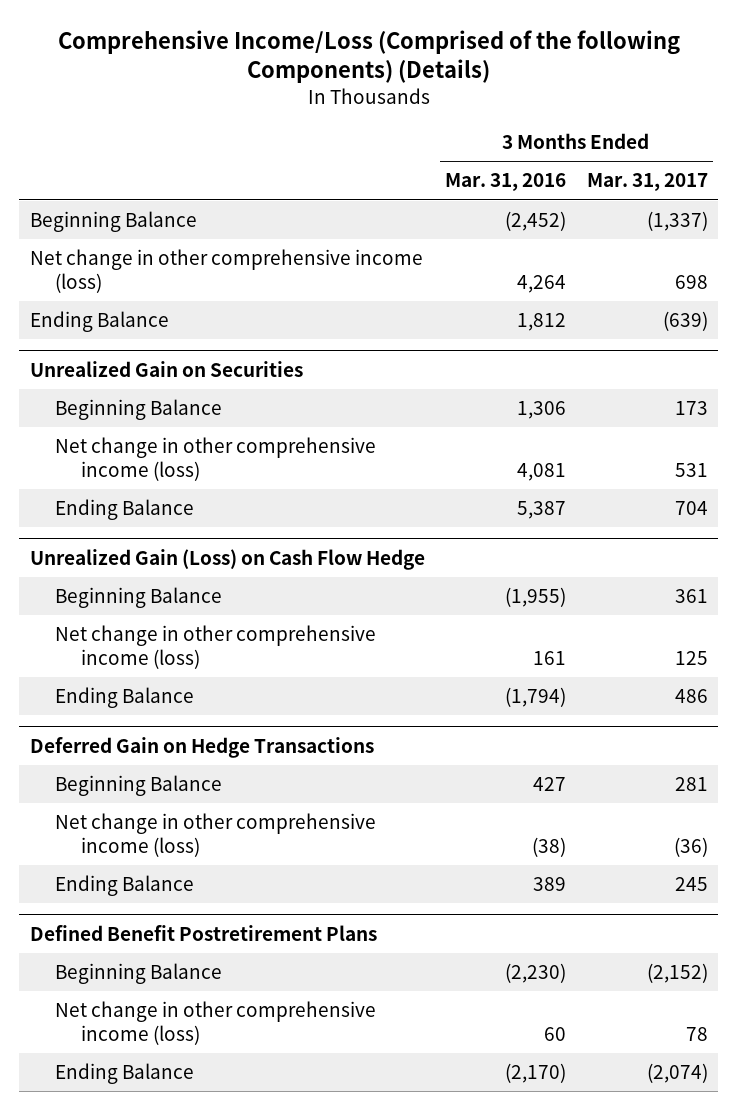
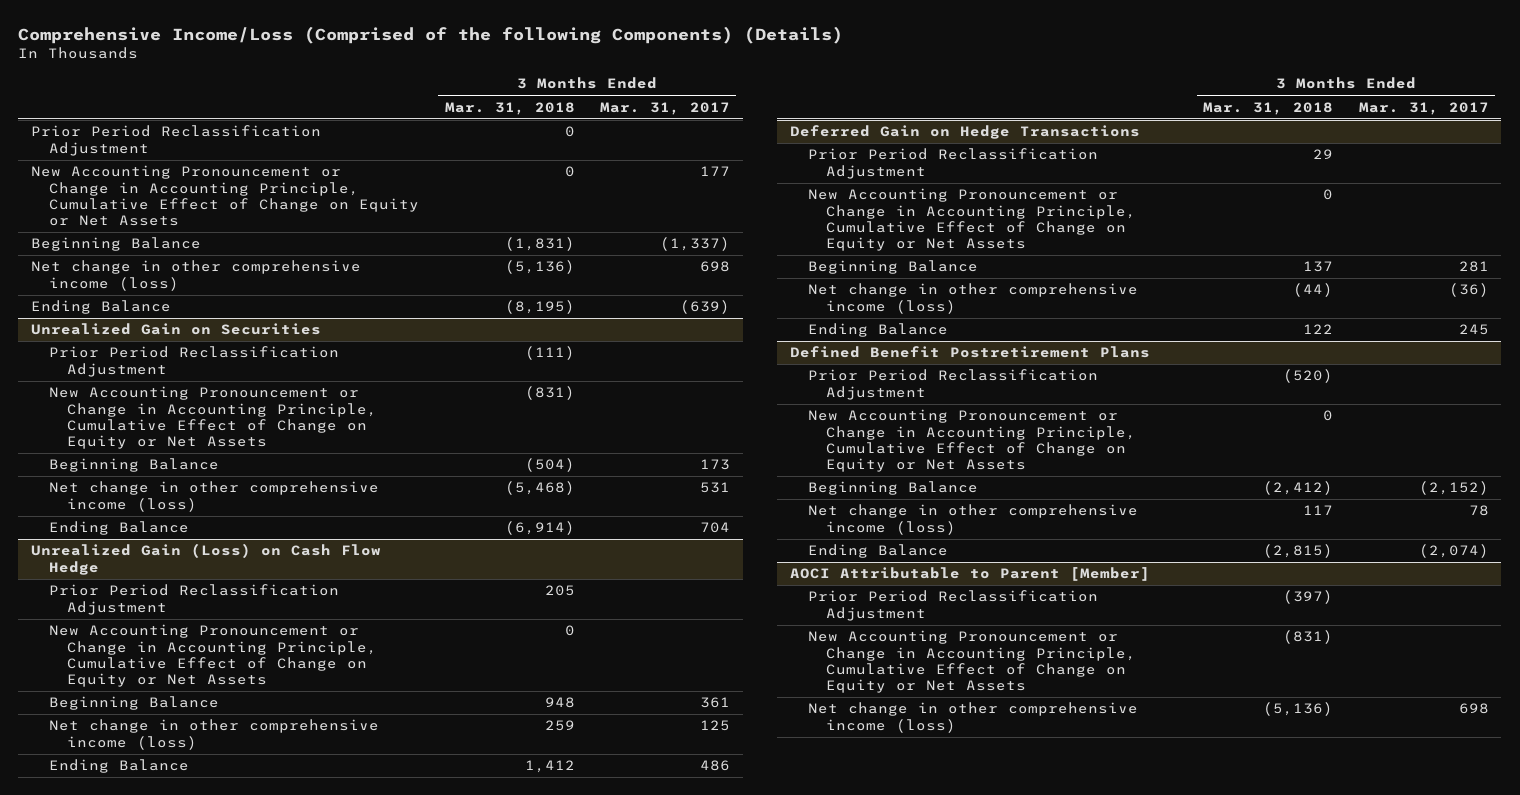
- | 3 Months Ended Mar. 31, 2016 | 3 Months Ended Mar. 31, 2017
+ | 3 Months Ended Mar. 31, 2018 | 3 Months Ended Mar. 31, 2017
+ Prior Period Reclassification Adjustment | 0 |
+ New Accounting Pronouncement or Change in Accounting Principle, Cumulative Effect of Change on Equity or Net Assets | 0 | 177
@ Unrealized Gain on Securities
+ Prior Period Reclassification Adjustment | (111) |
+ New Accounting Pronouncement or Change in Accounting Principle, Cumulative Effect of Change on Equity or Net Assets | (831) |
@ Unrealized Gain (Loss) on Cash Flow Hedge
+ Prior Period Reclassification Adjustment | 205 |
+ New Accounting Pronouncement or Change in Accounting Principle, Cumulative Effect of Change on Equity or Net Assets | 0 |
@ Deferred Gain on Hedge Transactions
+ Prior Period Reclassification Adjustment | 29 |
+ New Accounting Pronouncement or Change in Accounting Principle, Cumulative Effect of Change on Equity or Net Assets | 0 |
@ Defined Benefit Postretirement Plans
+ Prior Period Reclassification Adjustment | (520) |
+ New Accounting Pronouncement or Change in Accounting Principle, Cumulative Effect of Change on Equity or Net Assets | 0 |
+ AOCI Attributable to Parent [Member]
+ Prior Period Reclassification Adjustment | (397) |
+ New Accounting Pronouncement or Change in Accounting Principle, Cumulative Effect of Change on Equity or Net Assets | (831) |
+ Net change in other comprehensive income (loss) | (5,136) | 698

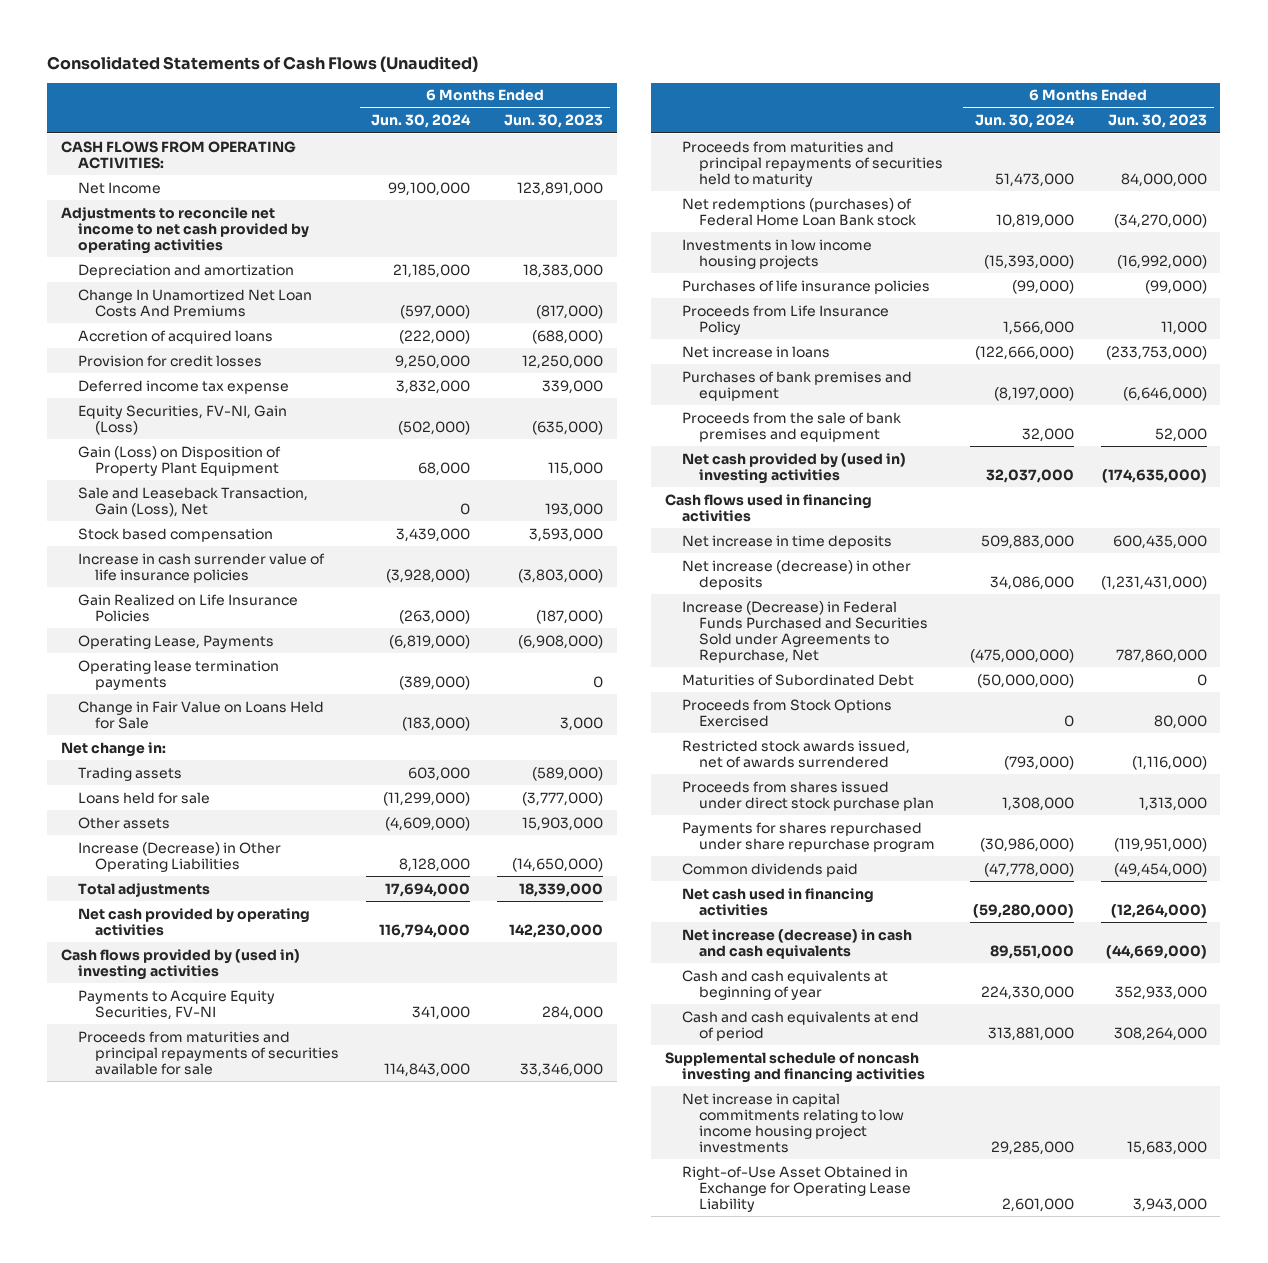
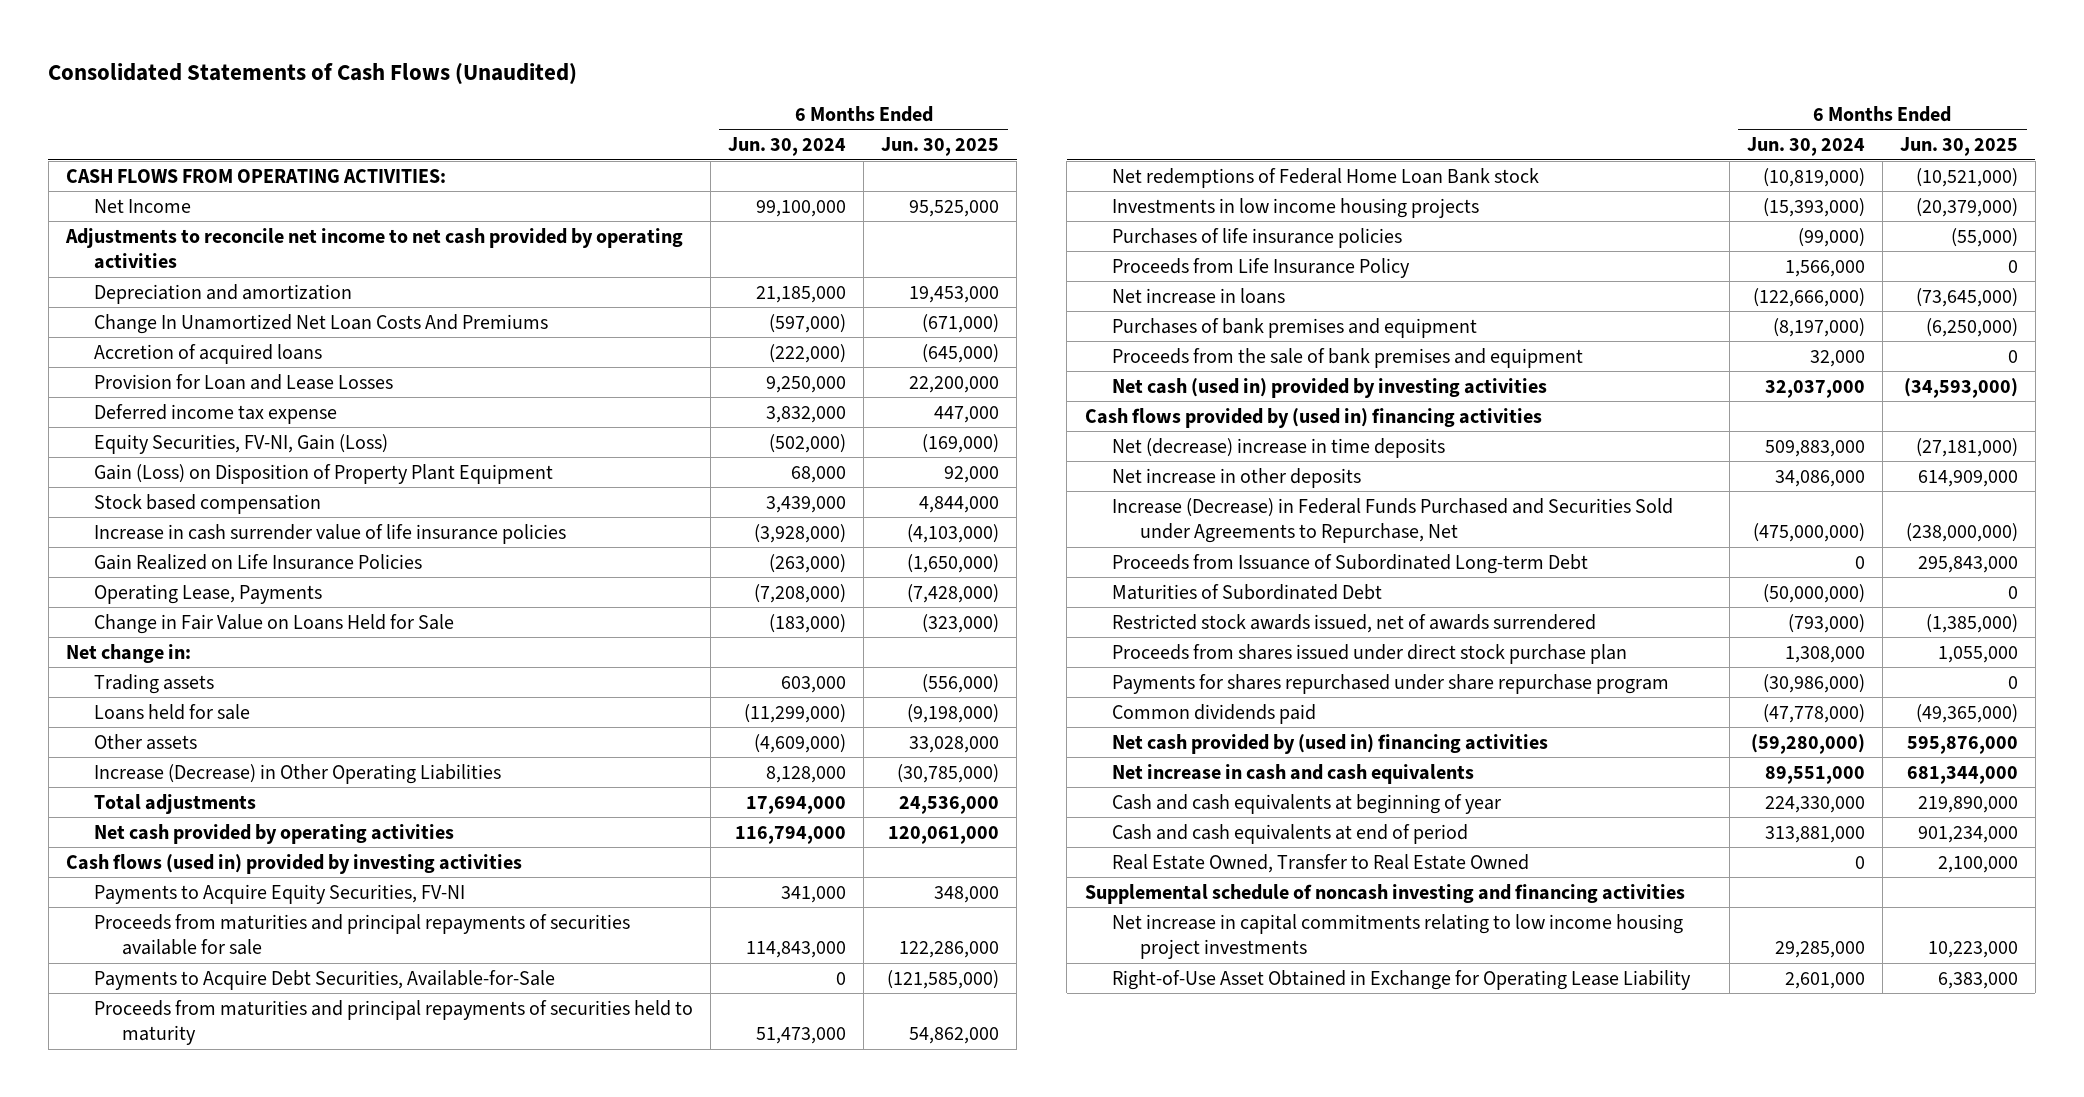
- | 6 Months Ended Jun. 30, 2024 | 6 Months Ended Jun. 30, 2023
+ | 6 Months Ended Jun. 30, 2024 | 6 Months Ended Jun. 30, 2025
- Provision for credit losses | 9,250,000 | 12,250,000
+ Provision for Loan and Lease Losses | 9,250,000 | 22,200,000
- Sale and Leaseback Transaction, Gain (Loss), Net | 0 | 193,000
- Operating Lease, Payments | (6,819,000) | (6,908,000)
- Operating lease termination payments | (389,000) | 0
+ Operating Lease, Payments | (7,208,000) | (7,428,000)
- Cash flows provided by (used in) investing activities
+ Cash flows (used in) provided by investing activities
+ Payments to Acquire Debt Securities, Available-for-Sale | 0 | (121,585,000)
- Net redemptions (purchases) of Federal Home Loan Bank stock | 10,819,000 | (34,270,000)
+ Net redemptions of Federal Home Loan Bank stock | (10,819,000) | (10,521,000)
- Net cash provided by (used in) investing activities | 32,037,000 | (174,635,000)
- Cash flows used in financing activities
- Net increase in time deposits | 509,883,000 | 600,435,000
- Net increase (decrease) in other deposits | 34,086,000 | (1,231,431,000)
+ Net cash (used in) provided by investing activities | 32,037,000 | (34,593,000)
+ Cash flows provided by (used in) financing activities
+ Net (decrease) increase in time deposits | 509,883,000 | (27,181,000)
+ Net increase in other deposits | 34,086,000 | 614,909,000
+ Proceeds from Issuance of Subordinated Long-term Debt | 0 | 295,843,000
- Proceeds from Stock Options Exercised | 0 | 80,000
- Net cash used in financing activities | (59,280,000) | (12,264,000)
- Net increase (decrease) in cash and cash equivalents | 89,551,000 | (44,669,000)
+ Net cash provided by (used in) financing activities | (59,280,000) | 595,876,000
+ Net increase in cash and cash equivalents | 89,551,000 | 681,344,000
+ Real Estate Owned, Transfer to Real Estate Owned | 0 | 2,100,000

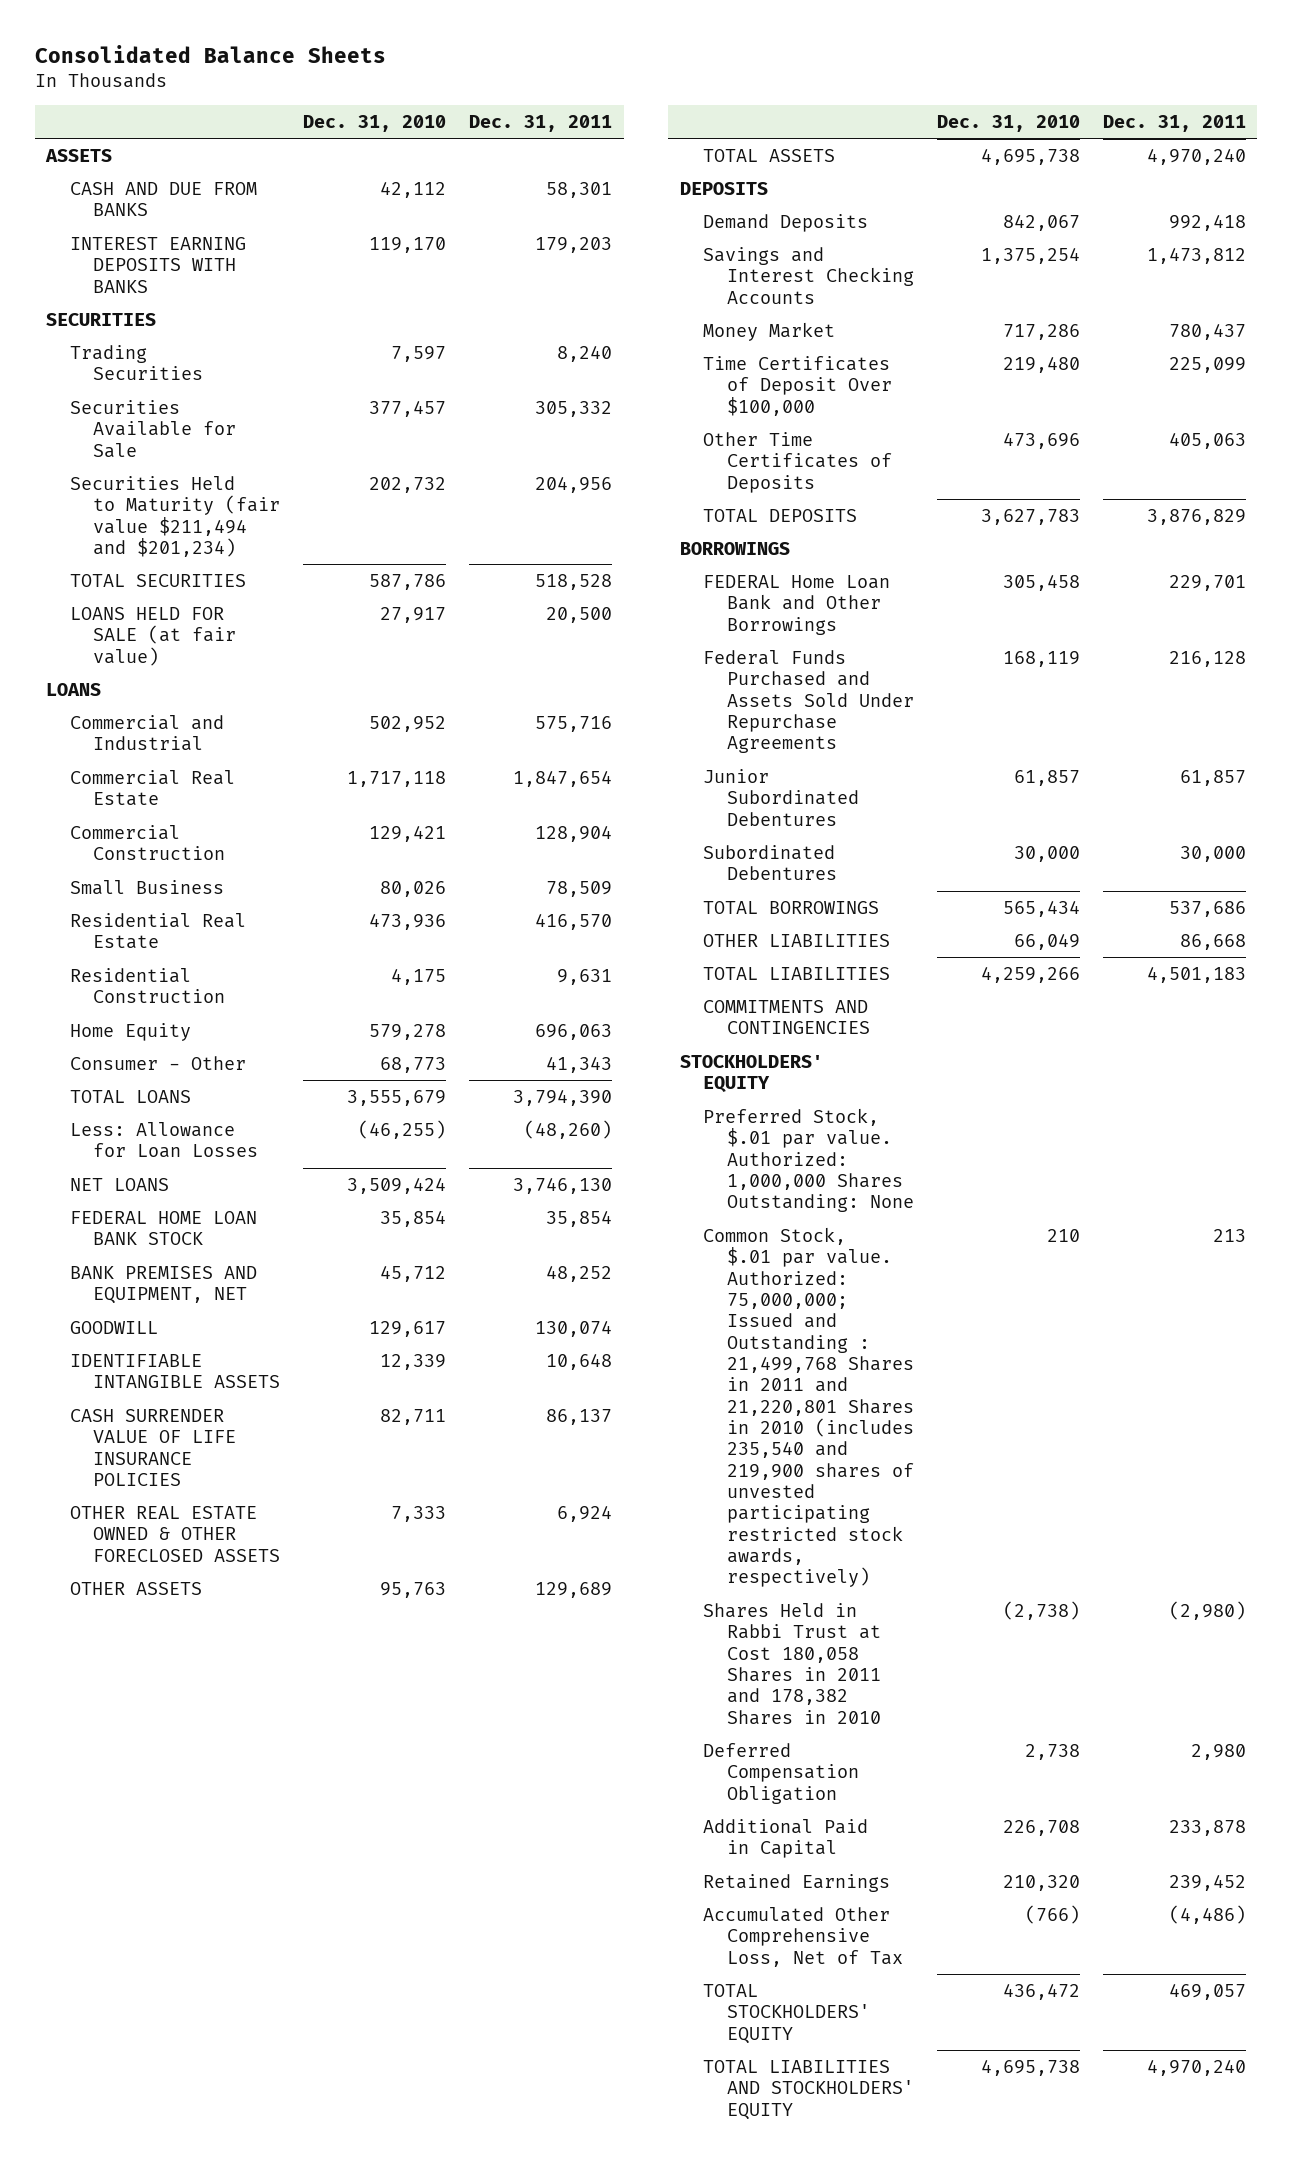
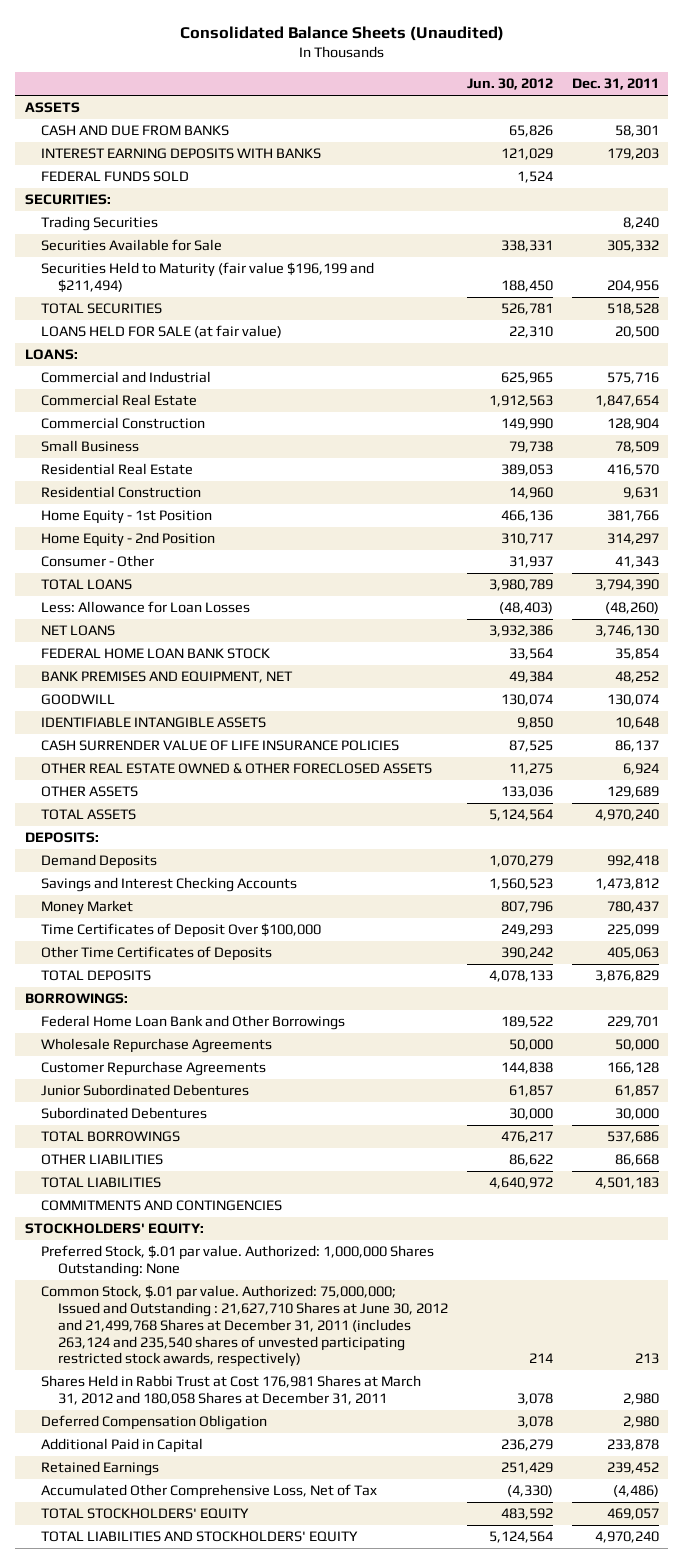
- Consolidated Balance Sheets
+ Consolidated Balance Sheets (Unaudited)
- | Dec. 31, 2010 | Dec. 31, 2011
+ | Jun. 30, 2012 | Dec. 31, 2011
- SECURITIES
+ FEDERAL FUNDS SOLD | 1,524 |
+ SECURITIES:
- Securities Held to Maturity (fair value $211,494 and $201,234) | 202,732 | 204,956
+ Securities Held to Maturity (fair value $196,199 and $211,494) | 188,450 | 204,956
- LOANS
+ LOANS:
- Home Equity | 579,278 | 696,063
+ Home Equity - 1st Position | 466,136 | 381,766
+ Home Equity - 2nd Position | 310,717 | 314,297
- DEPOSITS
+ DEPOSITS:
- BORROWINGS
- FEDERAL Home Loan Bank and Other Borrowings | 305,458 | 229,701
- Federal Funds Purchased and Assets Sold Under Repurchase Agreements | 168,119 | 216,128
+ BORROWINGS:
+ Federal Home Loan Bank and Other Borrowings | 189,522 | 229,701
+ Wholesale Repurchase Agreements | 50,000 | 50,000
+ Customer Repurchase Agreements | 144,838 | 166,128
- STOCKHOLDERS' EQUITY
+ STOCKHOLDERS' EQUITY:
- Common Stock, $.01 par value. Authorized: 75,000,000; Issued and Outstanding : 21,499,768 Shares in 2011 and 21,220,801 Shares in 2010 (includes 235,540 and 219,900 shares of unvested participating restricted stock awards, respectively) | 210 | 213
- Shares Held in Rabbi Trust at Cost 180,058 Shares in 2011 and 178,382 Shares in 2010 | (2,738) | (2,980)
+ Common Stock, $.01 par value. Authorized: 75,000,000; Issued and Outstanding : 21,627,710 Shares at June 30, 2012 and 21,499,768 Shares at December 31, 2011 (includes 263,124 and 235,540 shares of unvested participating restricted stock awards, respectively) | 214 | 213
+ Shares Held in Rabbi Trust at Cost 176,981 Shares at March 31, 2012 and 180,058 Shares at December 31, 2011 | 3,078 | 2,980

